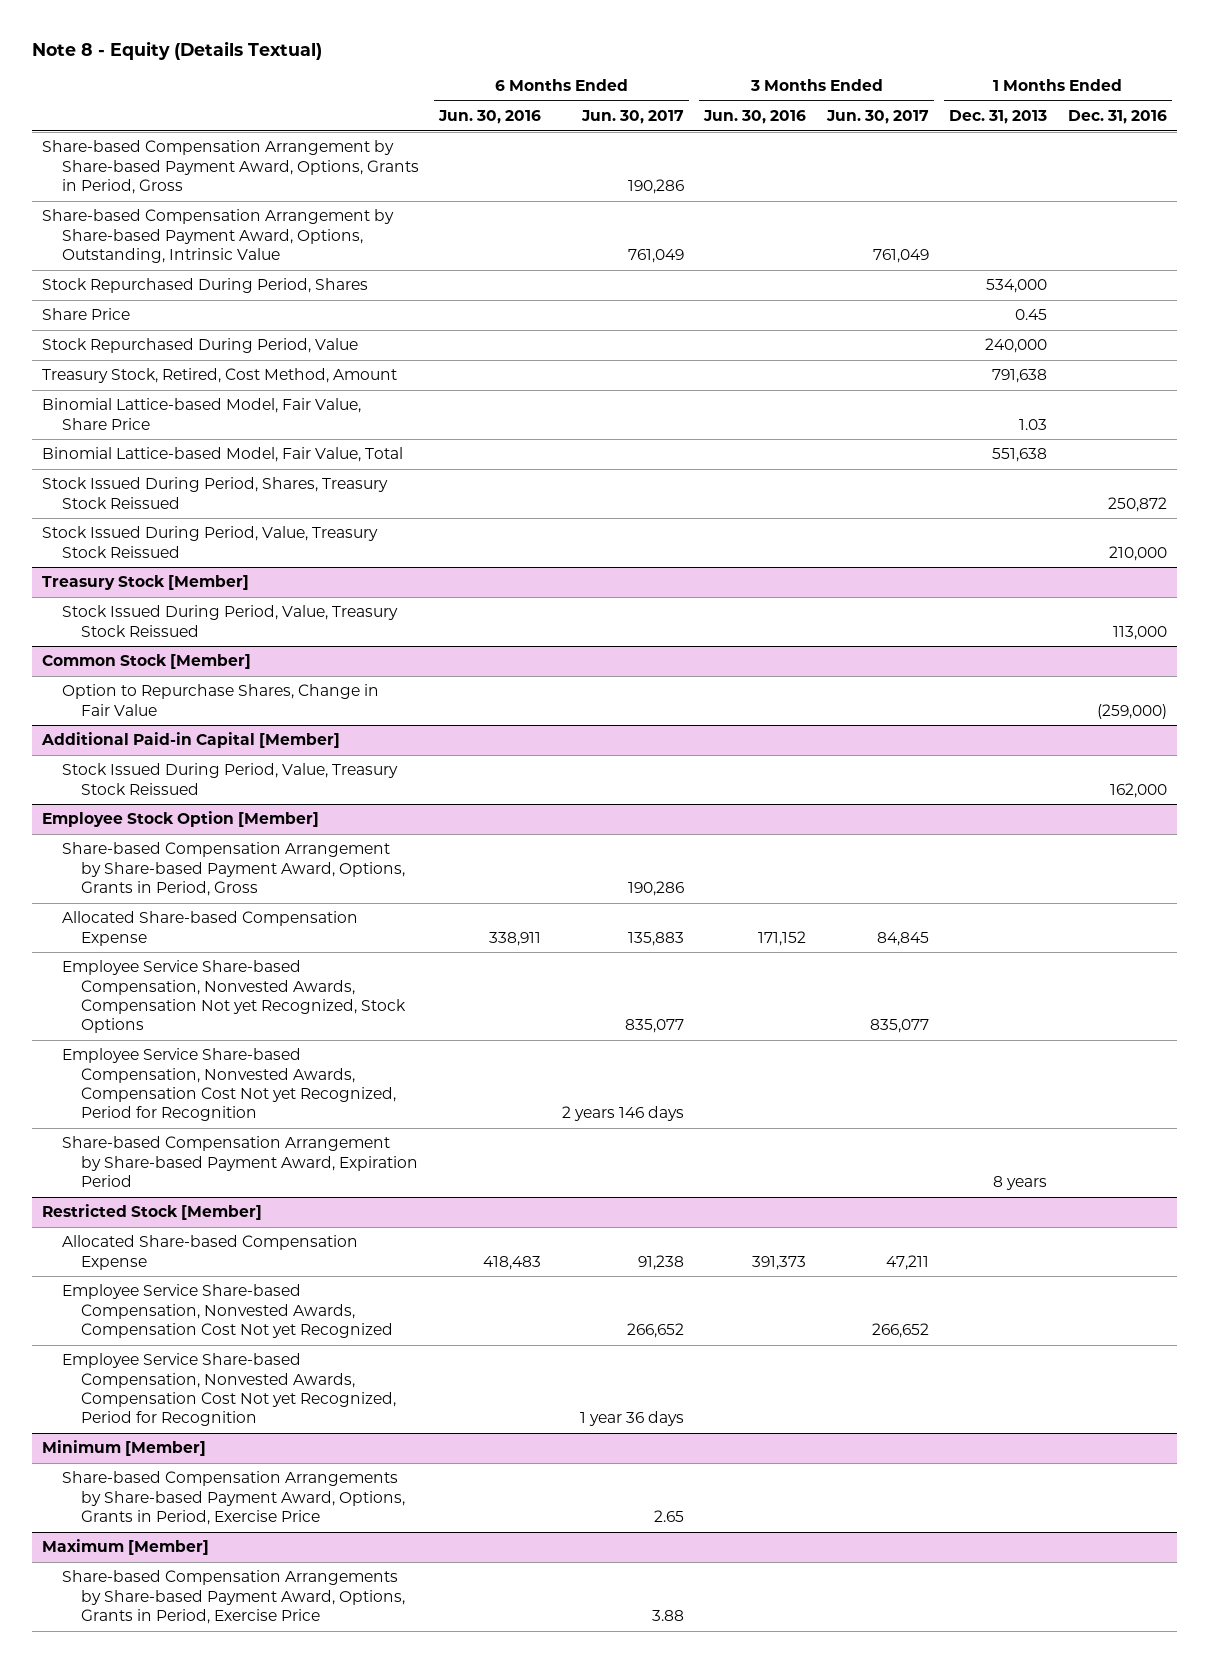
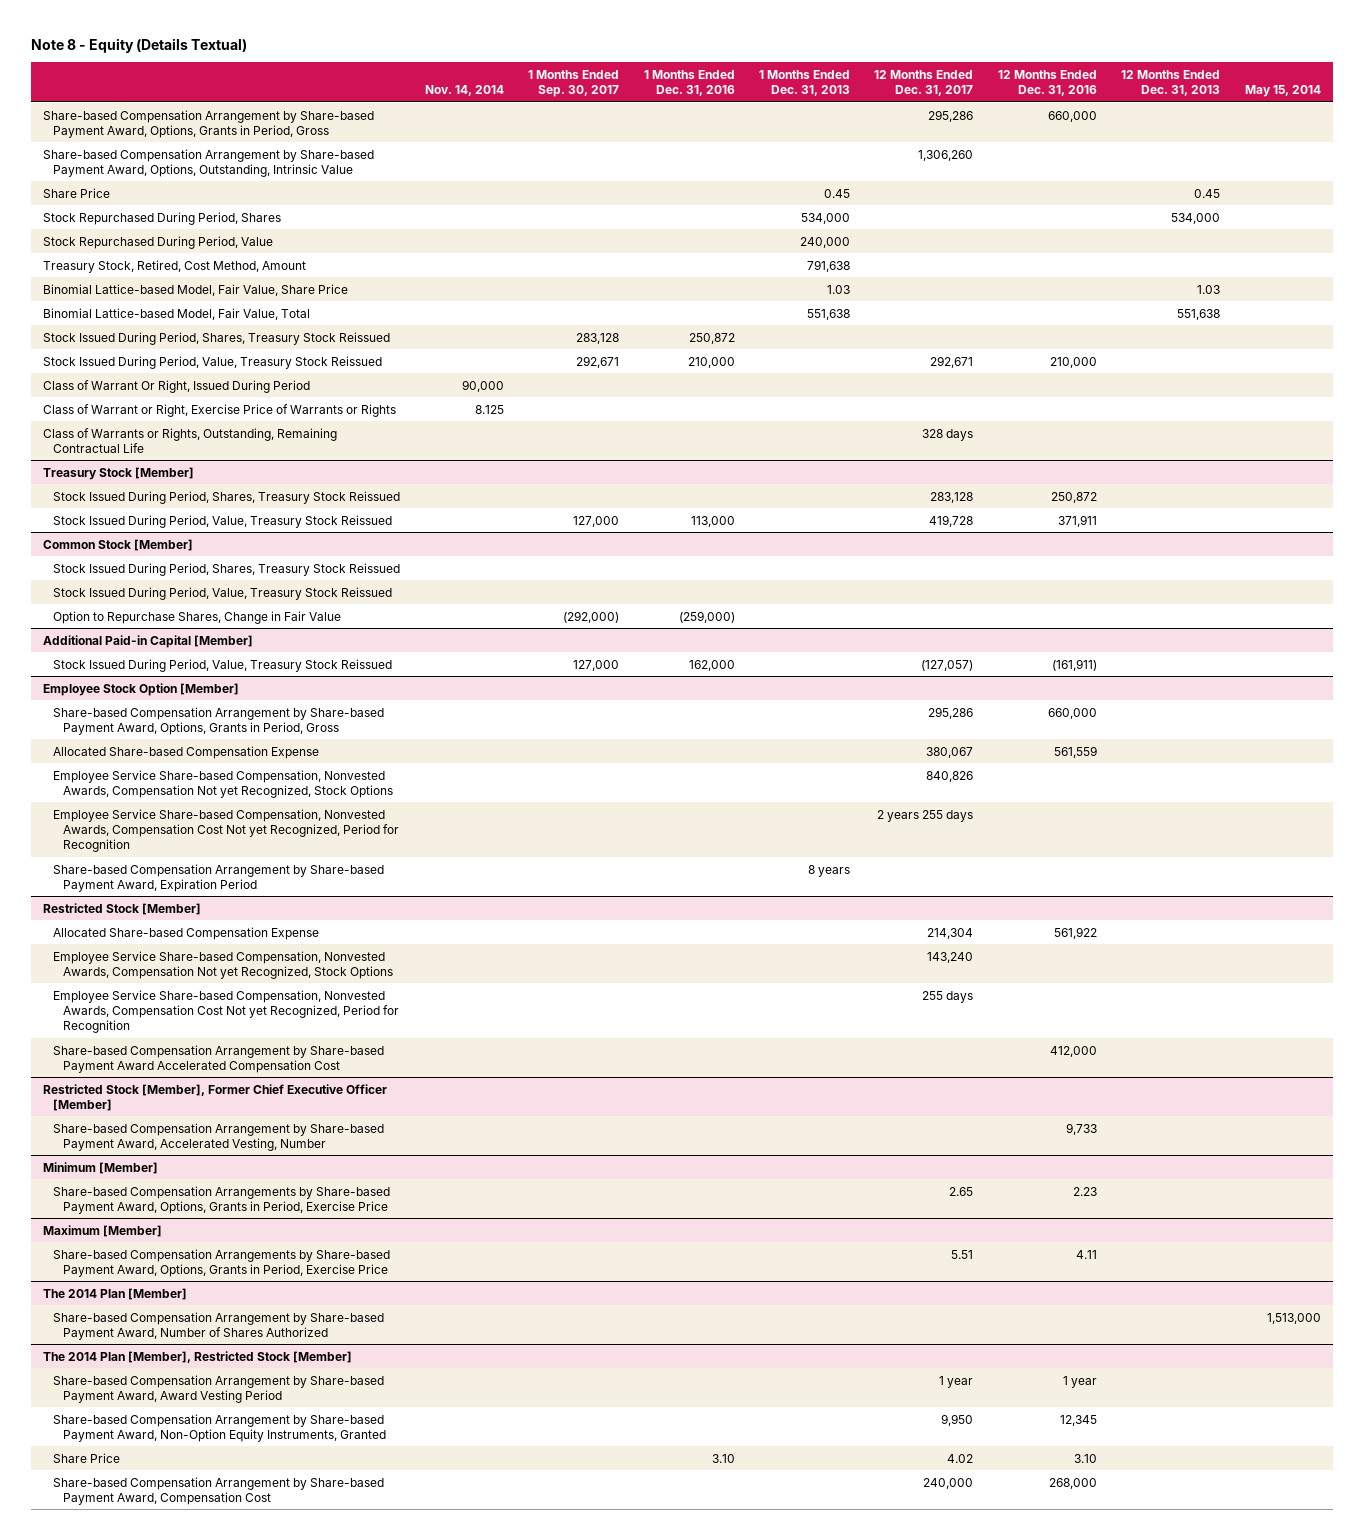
- | 6 Months Ended Jun. 30, 2016 | 6 Months Ended Jun. 30, 2017 | 3 Months Ended Jun. 30, 2016 | 3 Months Ended Jun. 30, 2017 | 1 Months Ended Dec. 31, 2013 | 1 Months Ended Dec. 31, 2016
+ | Nov. 14, 2014 | 1 Months Ended Sep. 30, 2017 | 1 Months Ended Dec. 31, 2016 | 1 Months Ended Dec. 31, 2013 | 12 Months Ended Dec. 31, 2017 | 12 Months Ended Dec. 31, 2016 | 12 Months Ended Dec. 31, 2013 | May 15, 2014
moved down: Stock Repurchased During Period, Shares | | | | 534,000 | | | 534,000 |
+ Class of Warrant Or Right, Issued During Period | 90,000 | | | | | | |
+ Class of Warrant or Right, Exercise Price of Warrants or Rights | 8.125 | | | | | | |
+ Class of Warrants or Rights, Outstanding, Remaining Contractual Life | | | | | 328 days | | |
@ Treasury Stock [Member]
+ Stock Issued During Period, Shares, Treasury Stock Reissued | | | | | 283,128 | 250,872 | |
@ Common Stock [Member]
+ Stock Issued During Period, Shares, Treasury Stock Reissued
+ Stock Issued During Period, Value, Treasury Stock Reissued
@ Restricted Stock [Member]
- Employee Service Share-based Compensation, Nonvested Awards, Compensation Cost Not yet Recognized | | 266,652 | | 266,652 | |
+ Employee Service Share-based Compensation, Nonvested Awards, Compensation Not yet Recognized, Stock Options | | | | | 143,240 | | |
+ Share-based Compensation Arrangement by Share-based Payment Award Accelerated Compensation Cost | | | | | | 412,000 | |
+ Restricted Stock [Member], Former Chief Executive Officer [Member]
+ Share-based Compensation Arrangement by Share-based Payment Award, Accelerated Vesting, Number | | | | | | 9,733 | |
+ The 2014 Plan [Member]
+ Share-based Compensation Arrangement by Share-based Payment Award, Number of Shares Authorized | | | | | | | | 1,513,000
+ The 2014 Plan [Member], Restricted Stock [Member]
+ Share-based Compensation Arrangement by Share-based Payment Award, Award Vesting Period | | | | | 1 year | 1 year | |
+ Share-based Compensation Arrangement by Share-based Payment Award, Non-Option Equity Instruments, Granted | | | | | 9,950 | 12,345 | |
+ Share Price | | | 3.10 | | 4.02 | 3.10 | |
+ Share-based Compensation Arrangement by Share-based Payment Award, Compensation Cost | | | | | 240,000 | 268,000 | |

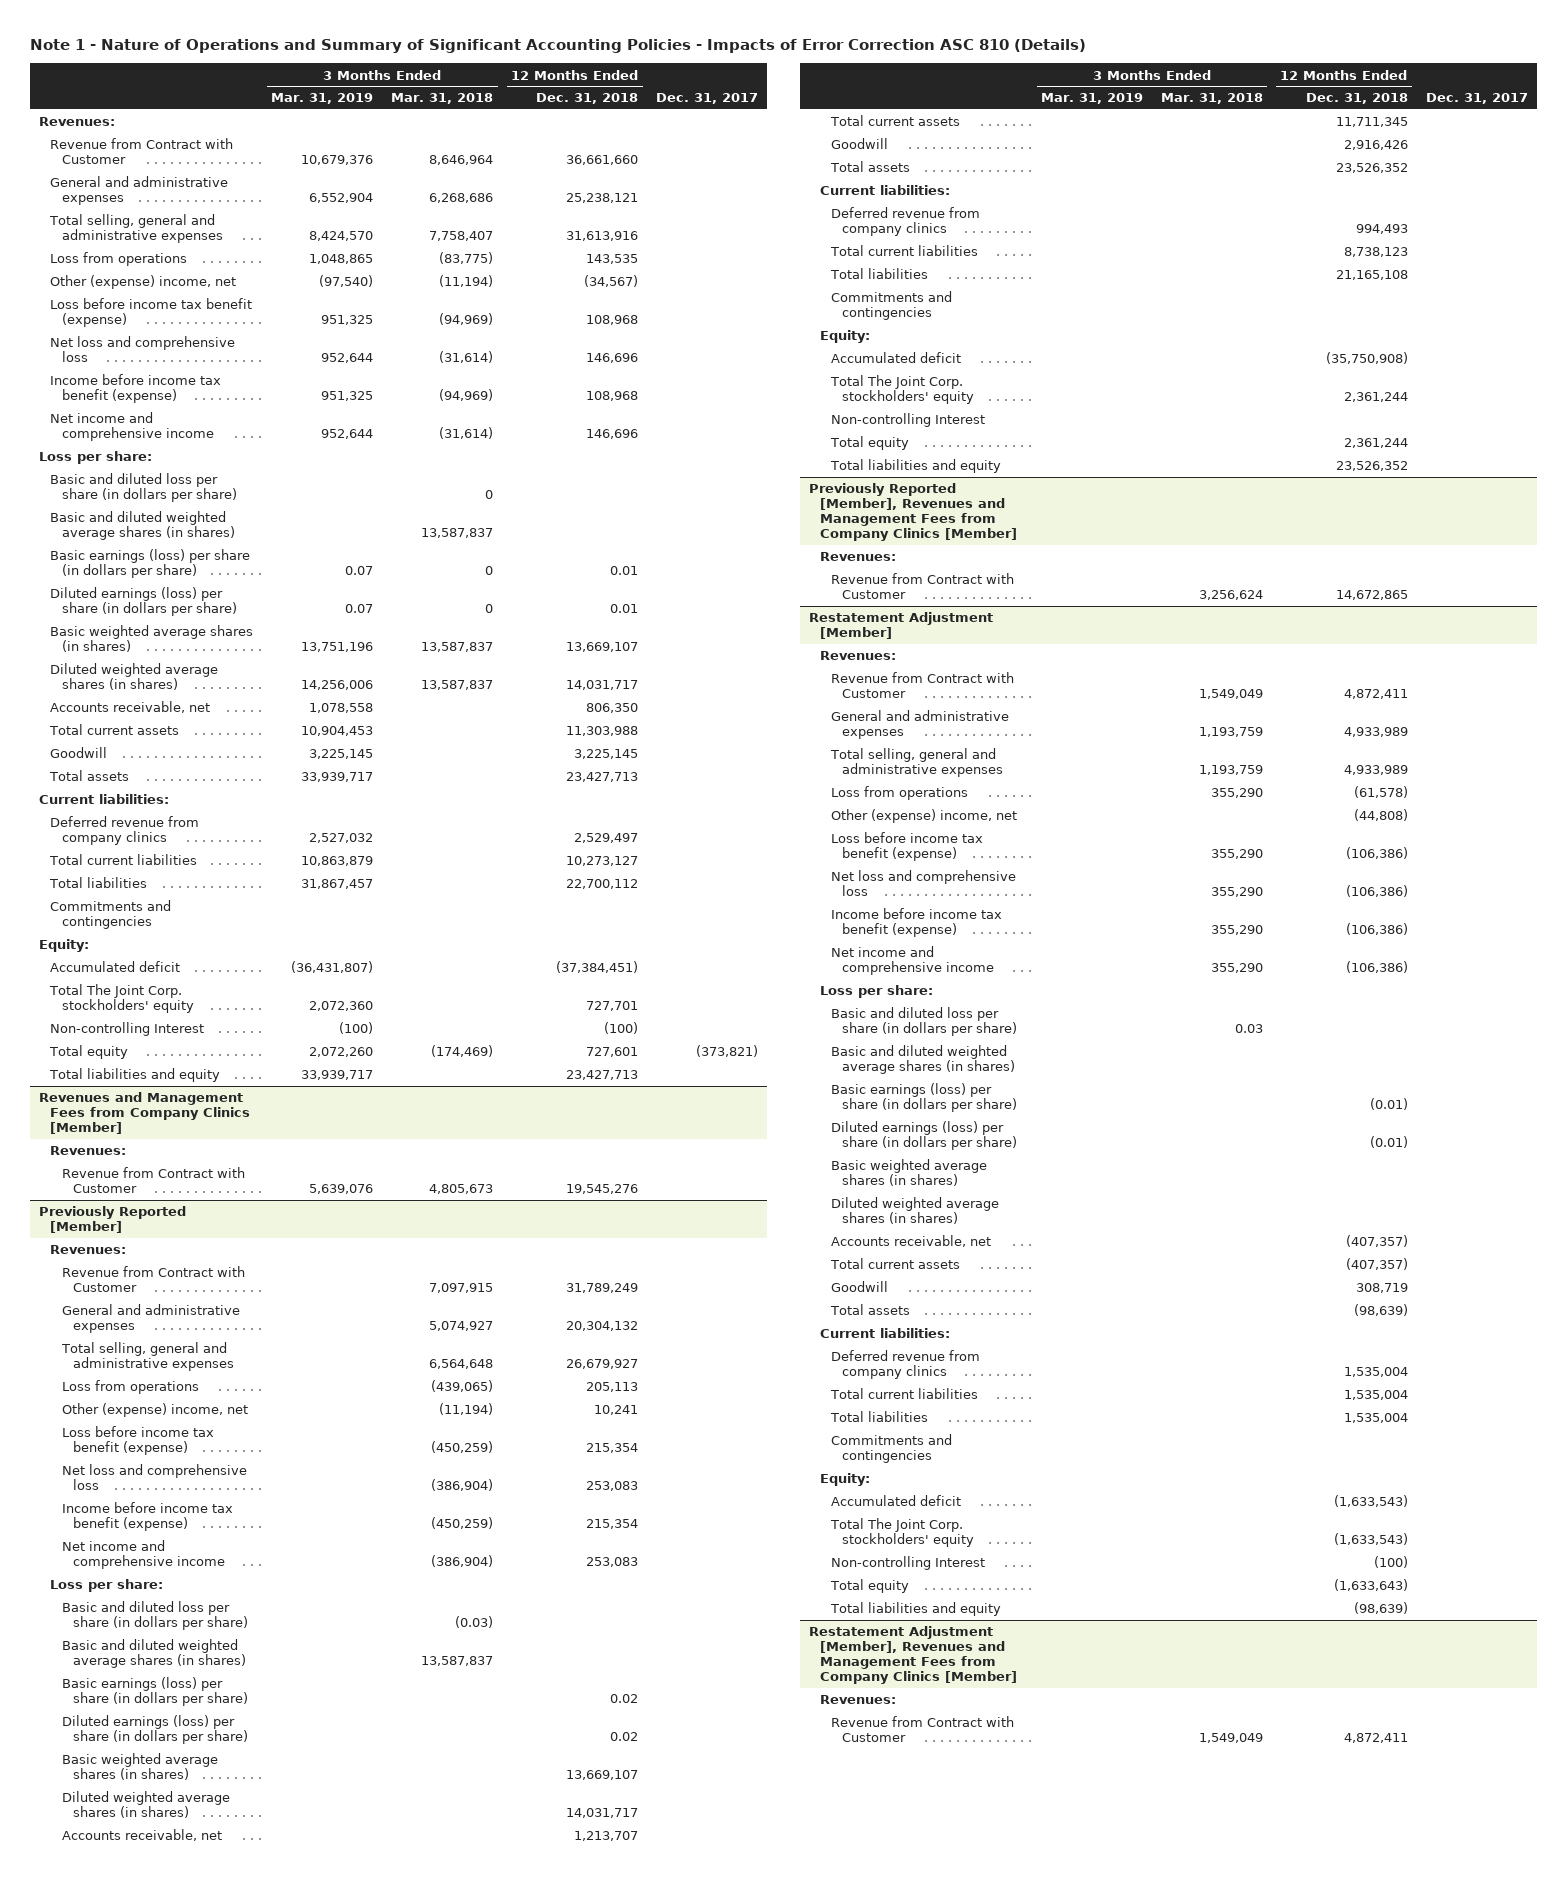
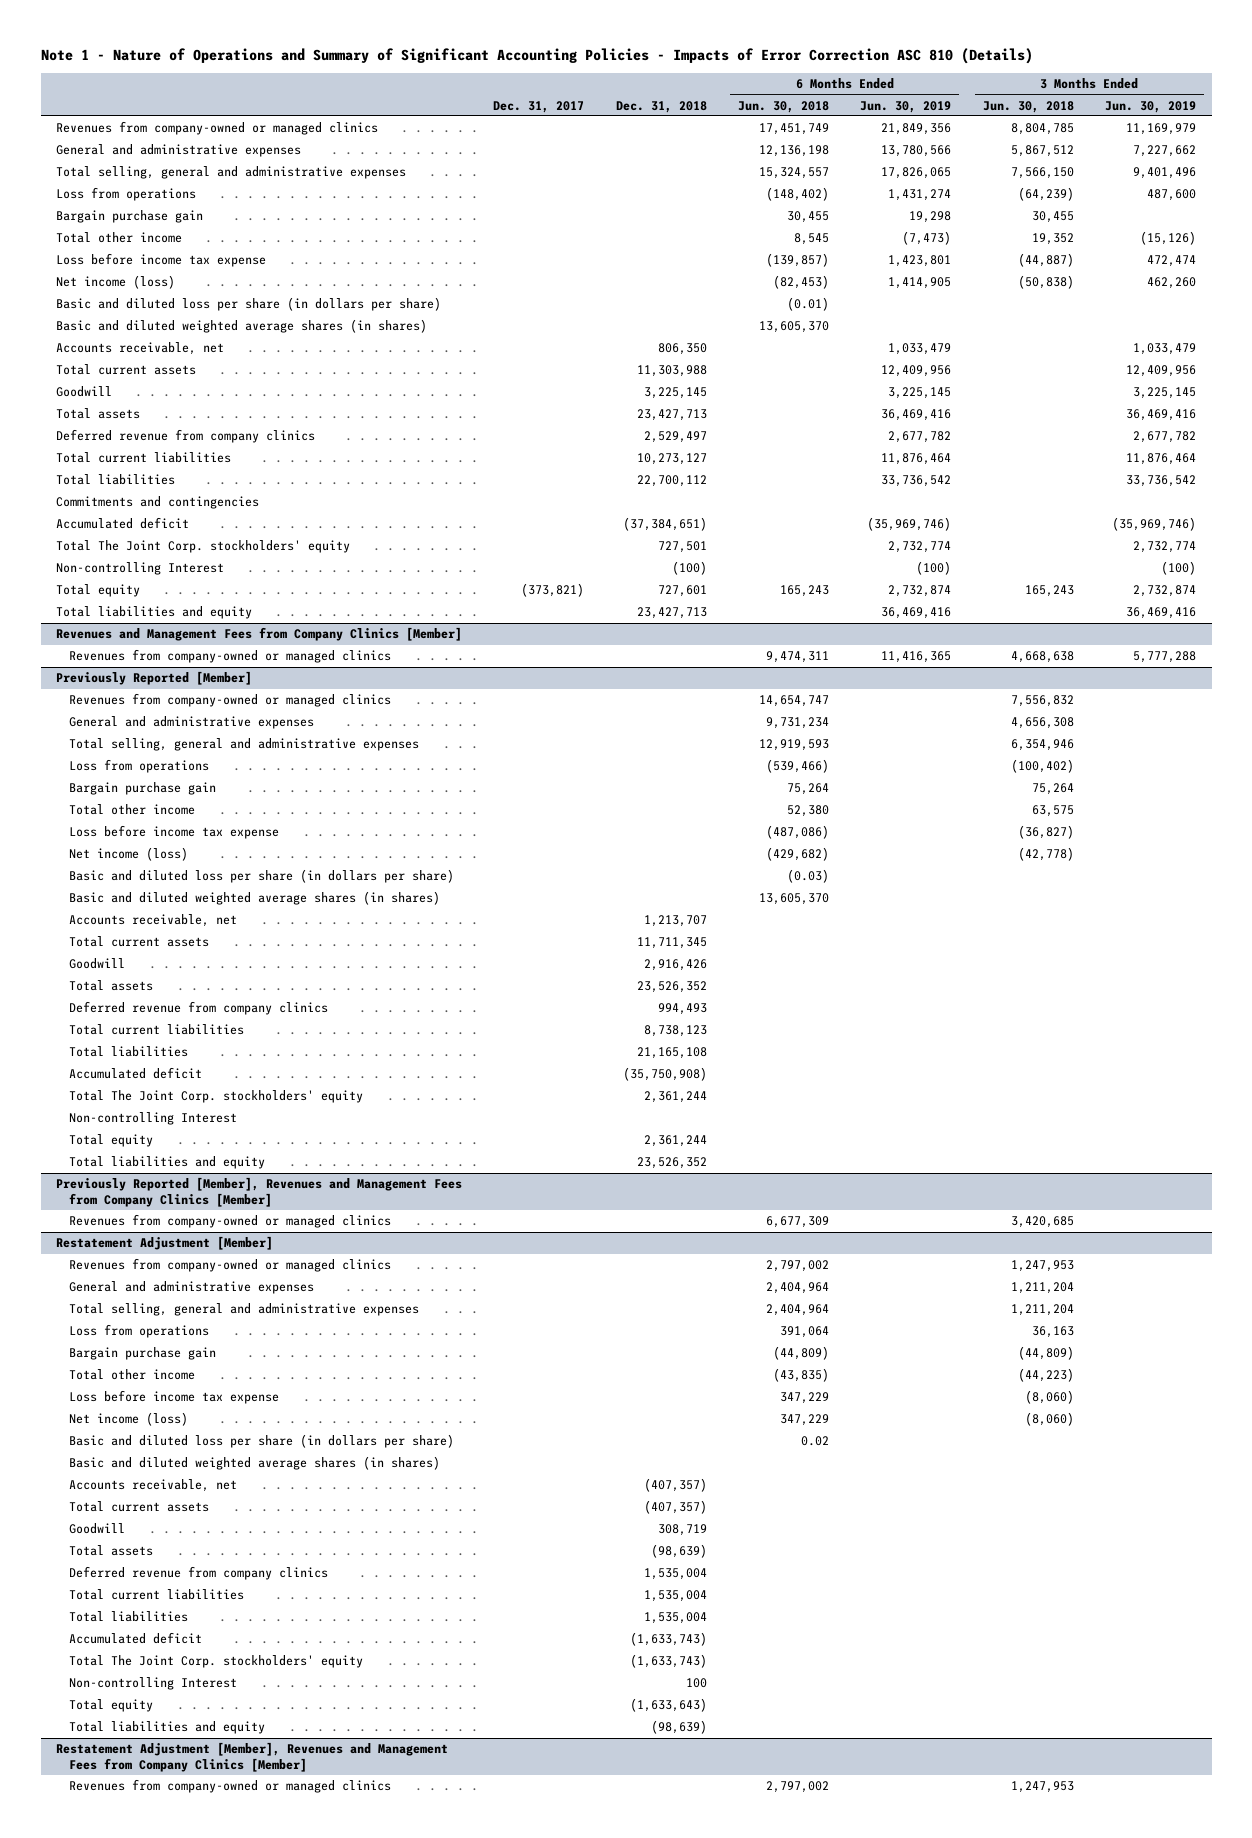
- | 3 Months Ended Mar. 31, 2019 | 3 Months Ended Mar. 31, 2018 | 12 Months Ended Dec. 31, 2018 | Dec. 31, 2017
+ | Dec. 31, 2017 | Dec. 31, 2018 | 6 Months Ended Jun. 30, 2018 | 6 Months Ended Jun. 30, 2019 | 3 Months Ended Jun. 30, 2018 | 3 Months Ended Jun. 30, 2019
- Revenues:
- Revenue from Contract with Customer | 10,679,376 | 8,646,964 | 36,661,660 |
+ Revenues from company-owned or managed clinics | | | 17,451,749 | 21,849,356 | 8,804,785 | 11,169,979
- Other (expense) income, net | (97,540) | (11,194) | (34,567) |
- Loss before income tax benefit (expense) | 951,325 | (94,969) | 108,968 |
- Net loss and comprehensive loss | 952,644 | (31,614) | 146,696 |
- Income before income tax benefit (expense) | 951,325 | (94,969) | 108,968 |
- Net income and comprehensive income | 952,644 | (31,614) | 146,696 |
- Loss per share:
+ Bargain purchase gain | | | 30,455 | 19,298 | 30,455 |
+ Total other income | | | 8,545 | (7,473) | 19,352 | (15,126)
+ Loss before income tax expense | | | (139,857) | 1,423,801 | (44,887) | 472,474
+ Net income (loss) | | | (82,453) | 1,414,905 | (50,838) | 462,260
- Basic earnings (loss) per share (in dollars per share) | 0.07 | 0 | 0.01 |
- Diluted earnings (loss) per share (in dollars per share) | 0.07 | 0 | 0.01 |
- Basic weighted average shares (in shares) | 13,751,196 | 13,587,837 | 13,669,107 |
- Diluted weighted average shares (in shares) | 14,256,006 | 13,587,837 | 14,031,717 |
- Current liabilities:
- Equity:
@ Revenues and Management Fees from Company Clinics [Member]
- Revenues:
- Revenue from Contract with Customer | 5,639,076 | 4,805,673 | 19,545,276 |
+ Revenues from company-owned or managed clinics | | | 9,474,311 | 11,416,365 | 4,668,638 | 5,777,288
@ Previously Reported [Member]
- Revenues:
- Revenue from Contract with Customer | | 7,097,915 | 31,789,249 |
+ Revenues from company-owned or managed clinics | | | 14,654,747 | | 7,556,832 |
- Other (expense) income, net | | (11,194) | 10,241 |
- Loss before income tax benefit (expense) | | (450,259) | 215,354 |
- Net loss and comprehensive loss | | (386,904) | 253,083 |
- Income before income tax benefit (expense) | | (450,259) | 215,354 |
- Net income and comprehensive income | | (386,904) | 253,083 |
- Loss per share:
+ Bargain purchase gain | | | 75,264 | | 75,264 |
+ Total other income | | | 52,380 | | 63,575 |
+ Loss before income tax expense | | | (487,086) | | (36,827) |
+ Net income (loss) | | | (429,682) | | (42,778) |
- Basic earnings (loss) per share (in dollars per share) | | | 0.02 |
- Diluted earnings (loss) per share (in dollars per share) | | | 0.02 |
- Basic weighted average shares (in shares) | | | 13,669,107 |
- Diluted weighted average shares (in shares) | | | 14,031,717 |
- Current liabilities:
- Commitments and contingencies
- Equity:
@ Previously Reported [Member], Revenues and Management Fees from Company Clinics [Member]
- Revenues:
- Revenue from Contract with Customer | | 3,256,624 | 14,672,865 |
+ Revenues from company-owned or managed clinics | | | 6,677,309 | | 3,420,685 |
@ Restatement Adjustment [Member]
- Revenues:
- Revenue from Contract with Customer | | 1,549,049 | 4,872,411 |
+ Revenues from company-owned or managed clinics | | | 2,797,002 | | 1,247,953 |
- Other (expense) income, net | | | (44,808) |
- Loss before income tax benefit (expense) | | 355,290 | (106,386) |
- Net loss and comprehensive loss | | 355,290 | (106,386) |
- Income before income tax benefit (expense) | | 355,290 | (106,386) |
- Net income and comprehensive income | | 355,290 | (106,386) |
- Loss per share:
+ Bargain purchase gain | | | (44,809) | | (44,809) |
+ Total other income | | | (43,835) | | (44,223) |
+ Loss before income tax expense | | | 347,229 | | (8,060) |
+ Net income (loss) | | | 347,229 | | (8,060) |
- Basic earnings (loss) per share (in dollars per share) | | | (0.01) |
- Diluted earnings (loss) per share (in dollars per share) | | | (0.01) |
- Basic weighted average shares (in shares)
- Diluted weighted average shares (in shares)
- Current liabilities:
- Commitments and contingencies
- Equity:
@ Restatement Adjustment [Member], Revenues and Management Fees from Company Clinics [Member]
- Revenues:
- Revenue from Contract with Customer | | 1,549,049 | 4,872,411 |
+ Revenues from company-owned or managed clinics | | | 2,797,002 | | 1,247,953 |

